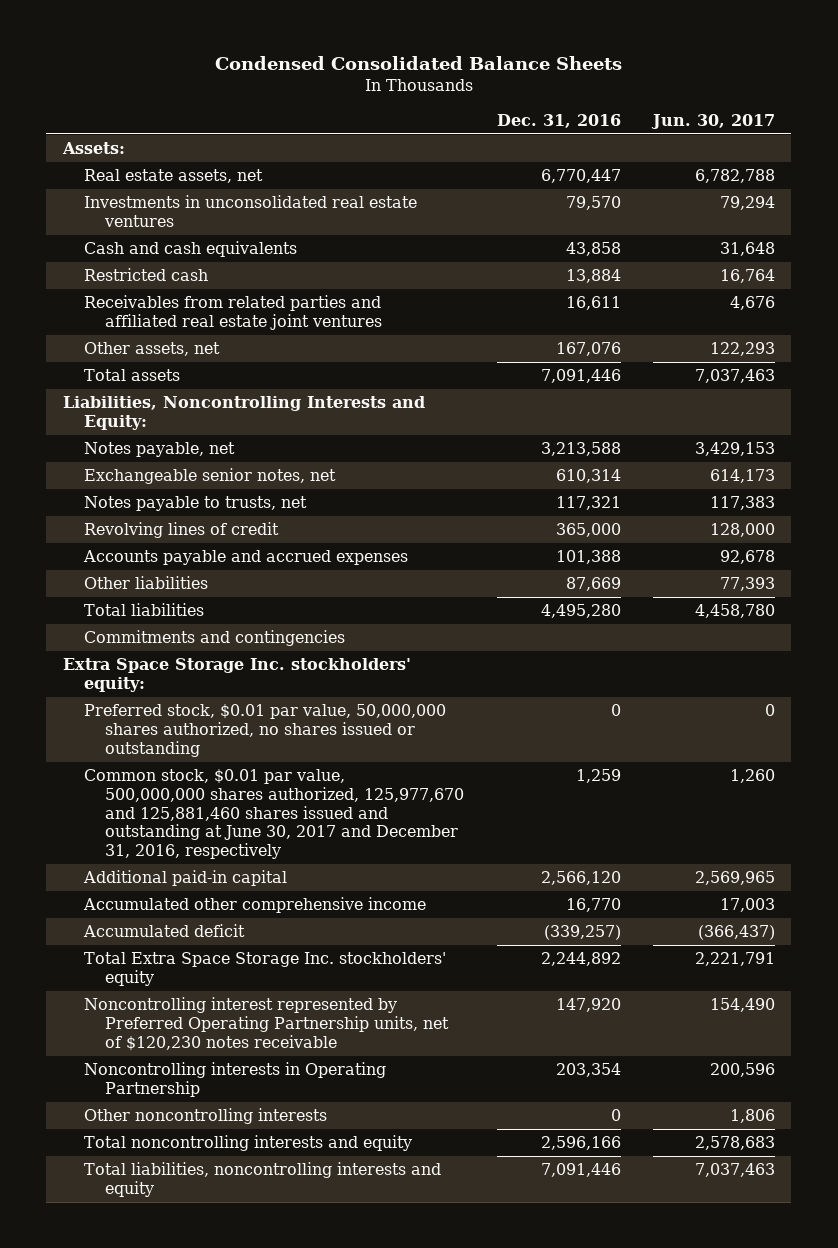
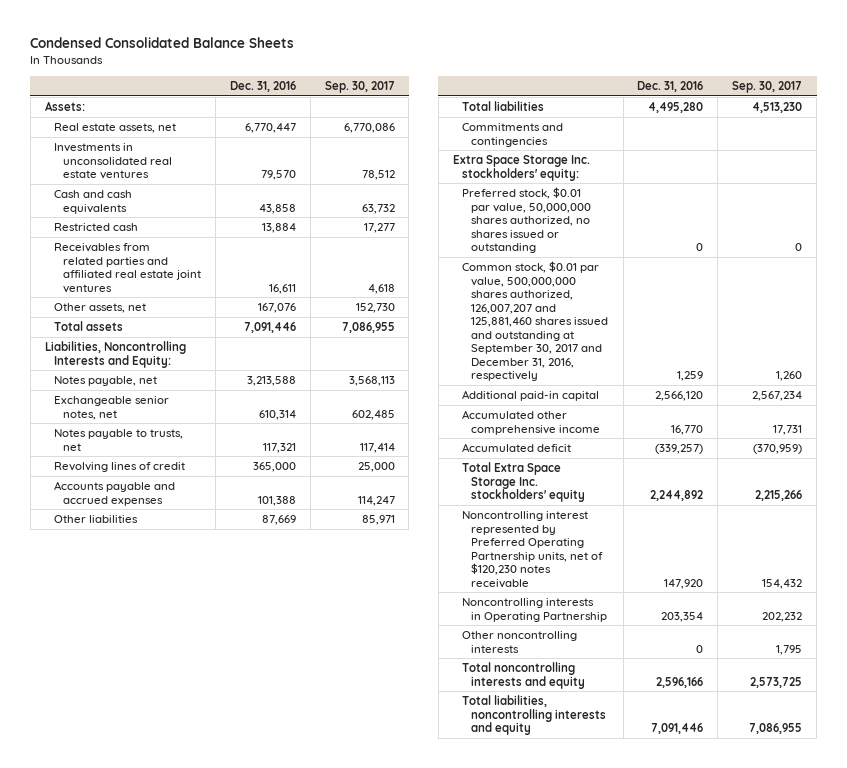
- | Dec. 31, 2016 | Jun. 30, 2017
+ | Dec. 31, 2016 | Sep. 30, 2017
- Common stock, $0.01 par value, 500,000,000 shares authorized, 125,977,670 and 125,881,460 shares issued and outstanding at June 30, 2017 and December 31, 2016, respectively | 1,259 | 1,260
+ Common stock, $0.01 par value, 500,000,000 shares authorized, 126,007,207 and 125,881,460 shares issued and outstanding at September 30, 2017 and December 31, 2016, respectively | 1,259 | 1,260

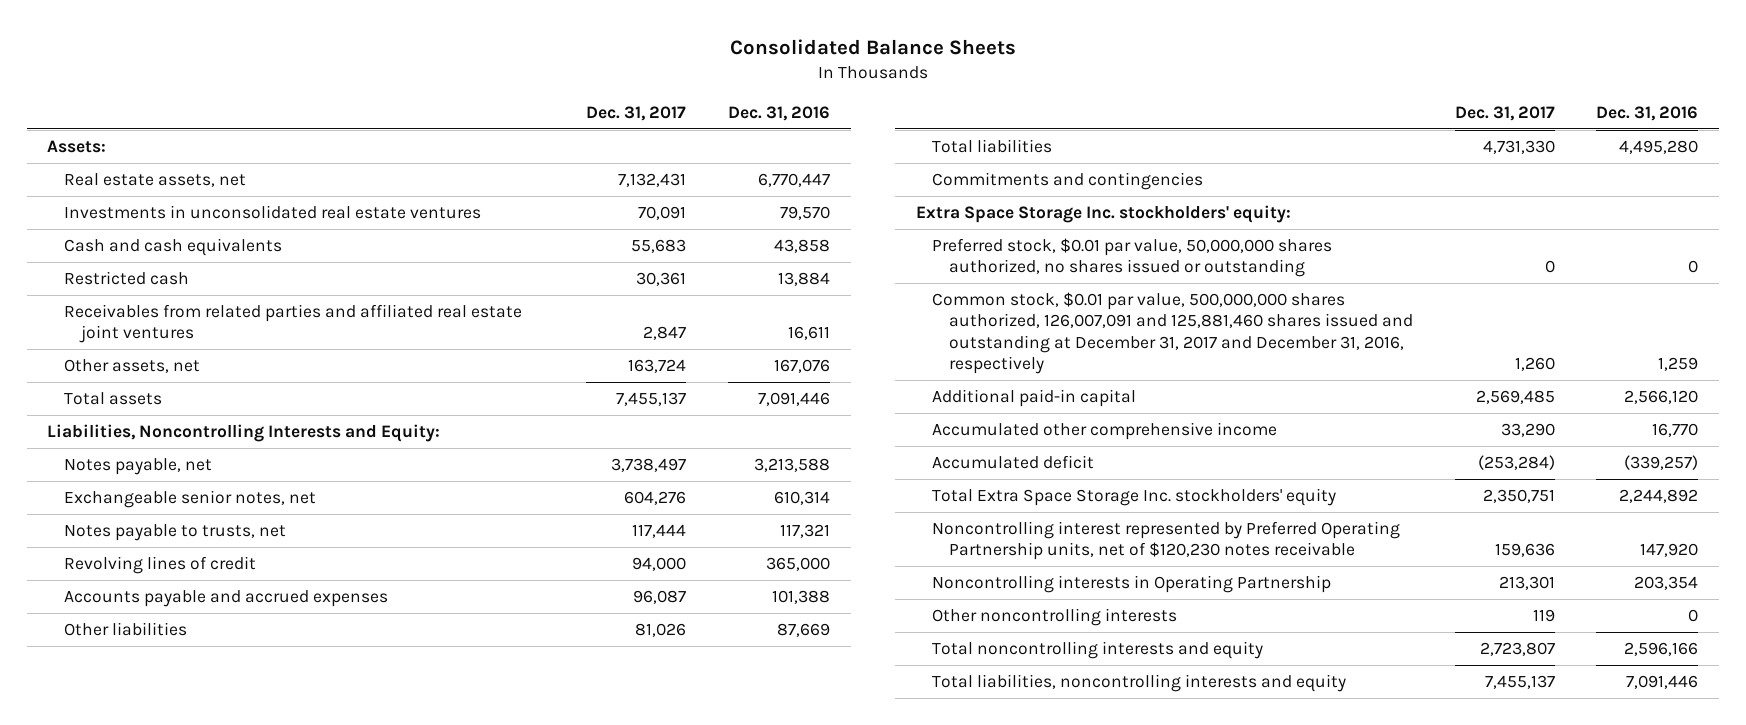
- Condensed Consolidated Balance Sheets
+ Consolidated Balance Sheets
- | Dec. 31, 2016 | Sep. 30, 2017
+ | Dec. 31, 2017 | Dec. 31, 2016
- Common stock, $0.01 par value, 500,000,000 shares authorized, 126,007,207 and 125,881,460 shares issued and outstanding at September 30, 2017 and December 31, 2016, respectively | 1,259 | 1,260
+ Common stock, $0.01 par value, 500,000,000 shares authorized, 126,007,091 and 125,881,460 shares issued and outstanding at December 31, 2017 and December 31, 2016, respectively | 1,260 | 1,259

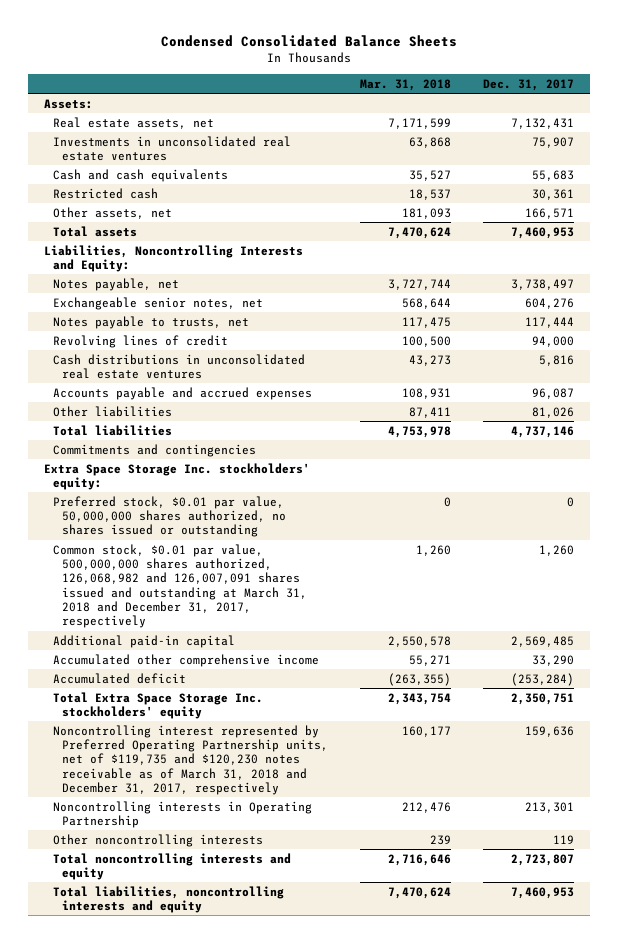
- Consolidated Balance Sheets
+ Condensed Consolidated Balance Sheets
- | Dec. 31, 2017 | Dec. 31, 2016
+ | Mar. 31, 2018 | Dec. 31, 2017
- Investments in unconsolidated real estate ventures | 70,091 | 79,570
+ Investments in unconsolidated real estate ventures | 63,868 | 75,907
- Receivables from related parties and affiliated real estate joint ventures | 2,847 | 16,611
- Other assets, net | 163,724 | 167,076
- Total assets | 7,455,137 | 7,091,446
+ Other assets, net | 181,093 | 166,571
+ Total assets | 7,470,624 | 7,460,953
+ Cash distributions in unconsolidated real estate ventures | 43,273 | 5,816
- Total liabilities | 4,731,330 | 4,495,280
+ Total liabilities | 4,753,978 | 4,737,146
- Common stock, $0.01 par value, 500,000,000 shares authorized, 126,007,091 and 125,881,460 shares issued and outstanding at December 31, 2017 and December 31, 2016, respectively | 1,260 | 1,259
+ Common stock, $0.01 par value, 500,000,000 shares authorized, 126,068,982 and 126,007,091 shares issued and outstanding at March 31, 2018 and December 31, 2017, respectively | 1,260 | 1,260
- Noncontrolling interest represented by Preferred Operating Partnership units, net of $120,230 notes receivable | 159,636 | 147,920
+ Noncontrolling interest represented by Preferred Operating Partnership units, net of $119,735 and $120,230 notes receivable as of March 31, 2018 and December 31, 2017, respectively | 160,177 | 159,636
- Total liabilities, noncontrolling interests and equity | 7,455,137 | 7,091,446
+ Total liabilities, noncontrolling interests and equity | 7,470,624 | 7,460,953

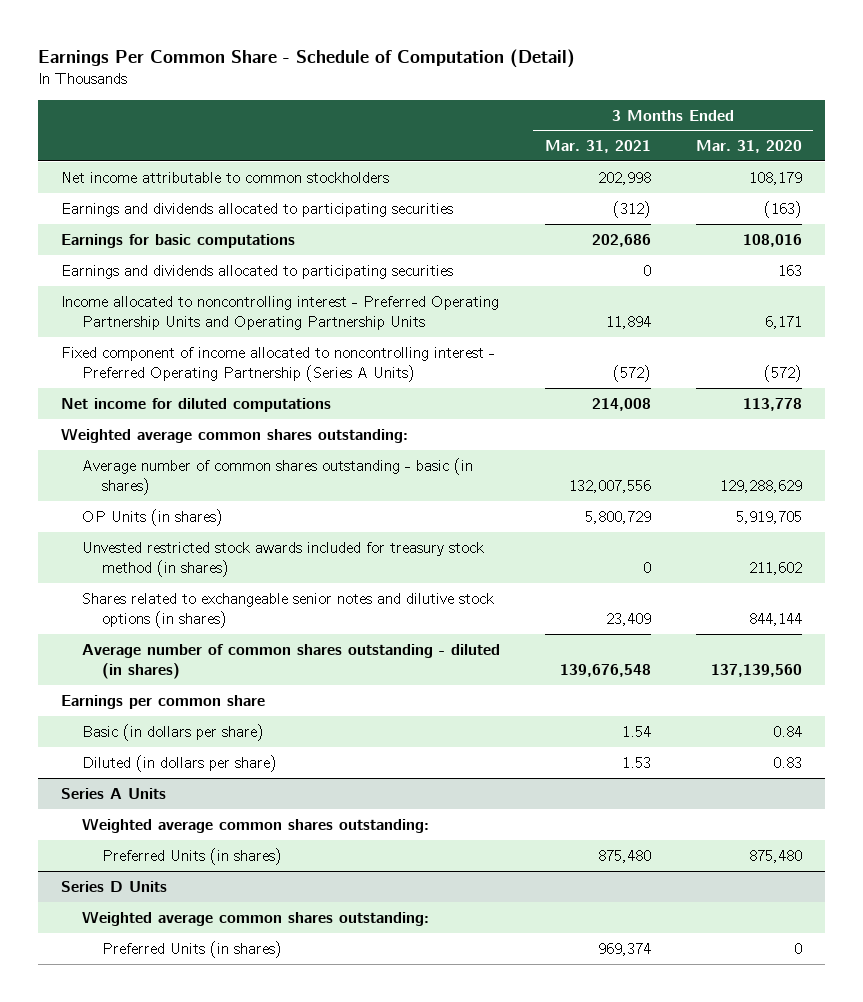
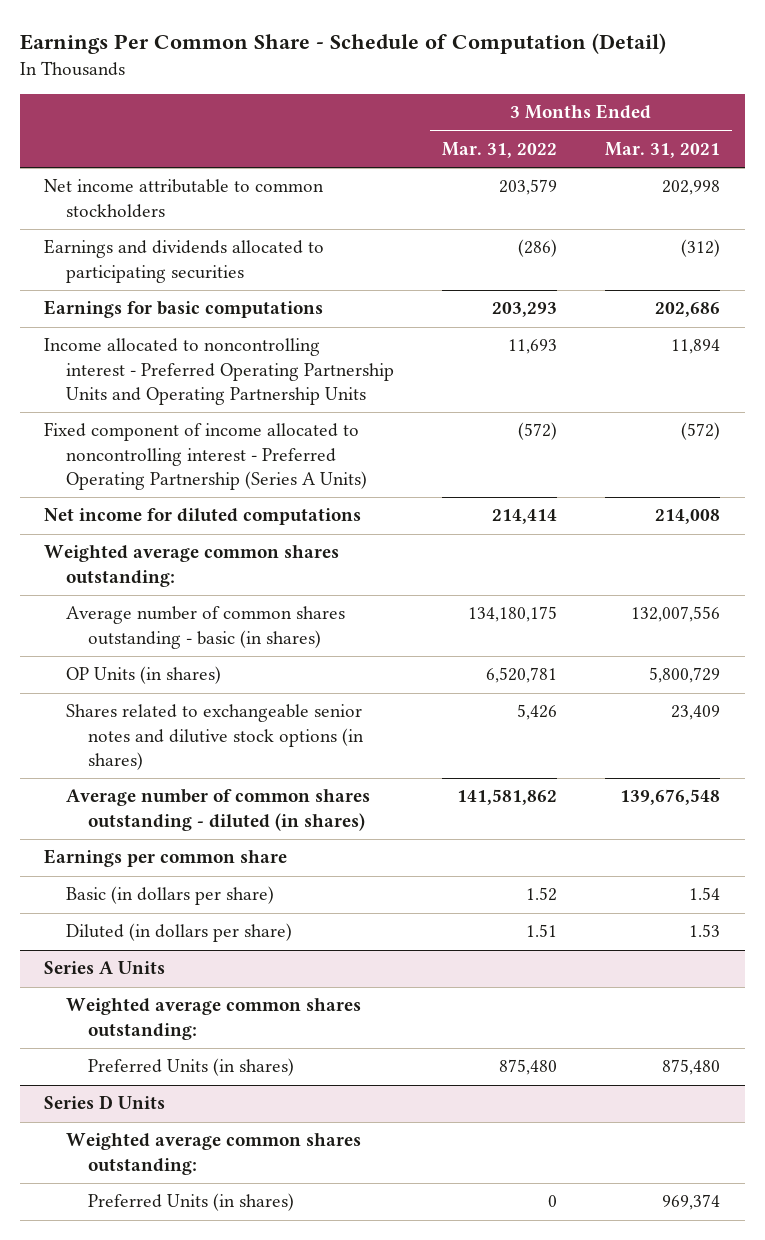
- | 3 Months Ended Mar. 31, 2021 | 3 Months Ended Mar. 31, 2020
+ | 3 Months Ended Mar. 31, 2022 | 3 Months Ended Mar. 31, 2021
- Earnings and dividends allocated to participating securities | 0 | 163
- Unvested restricted stock awards included for treasury stock method (in shares) | 0 | 211,602

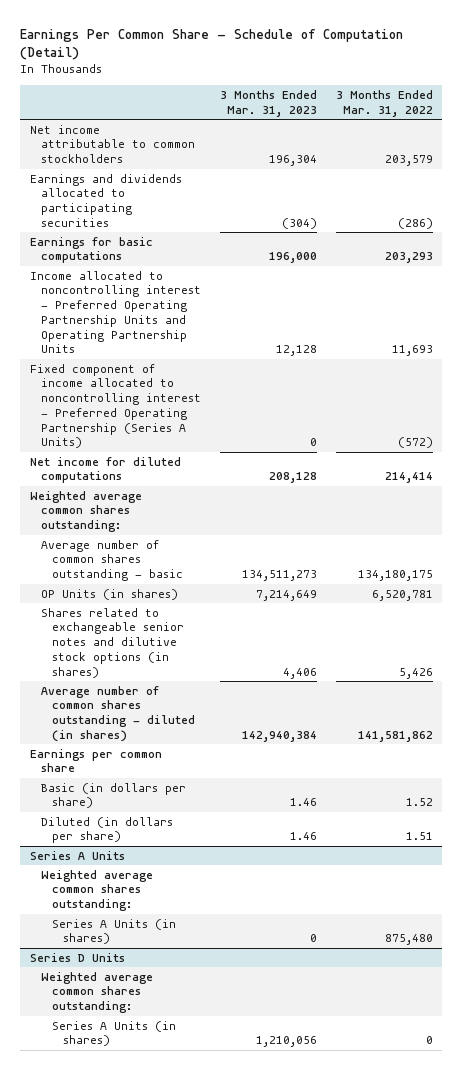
- | 3 Months Ended Mar. 31, 2022 | 3 Months Ended Mar. 31, 2021
+ | 3 Months Ended Mar. 31, 2023 | 3 Months Ended Mar. 31, 2022
- Average number of common shares outstanding - basic (in shares) | 134,180,175 | 132,007,556
+ Average number of common shares outstanding - basic | 134,511,273 | 134,180,175
@ Series A Units
- Preferred Units (in shares) | 875,480 | 875,480
+ Series A Units (in shares) | 0 | 875,480
@ Series D Units
- Preferred Units (in shares) | 0 | 969,374
+ Series A Units (in shares) | 1,210,056 | 0

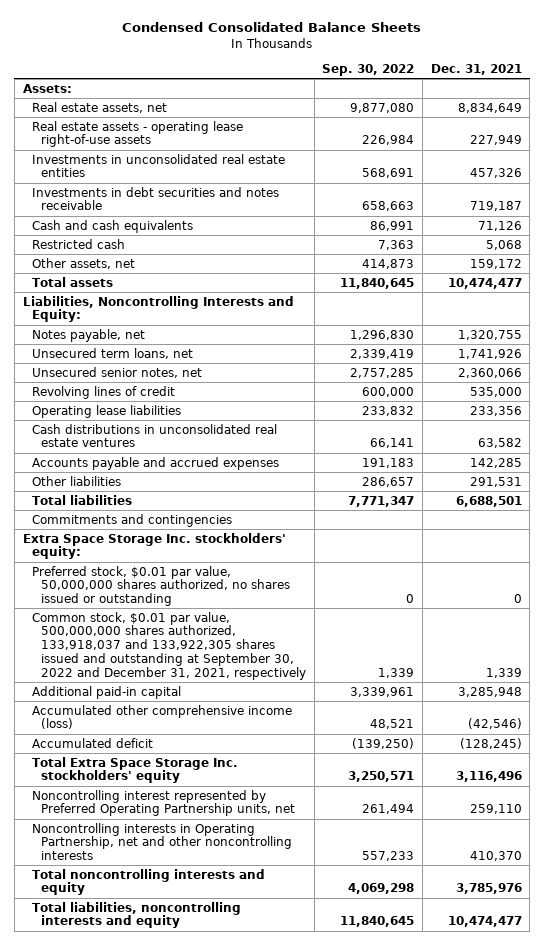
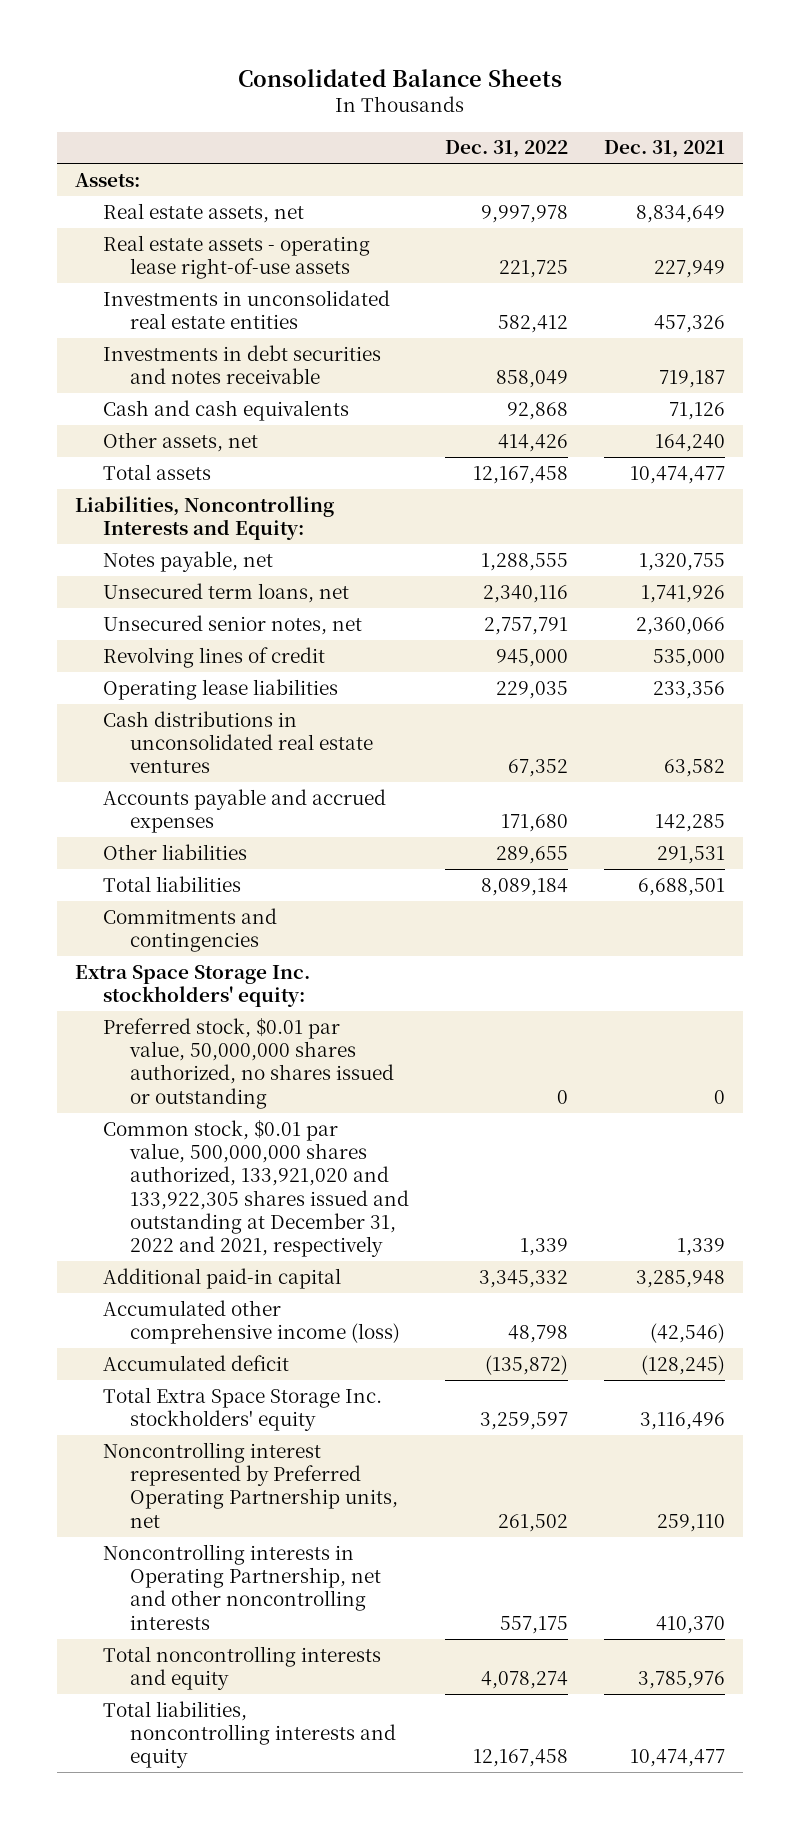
- Condensed Consolidated Balance Sheets
+ Consolidated Balance Sheets
- | Sep. 30, 2022 | Dec. 31, 2021
+ | Dec. 31, 2022 | Dec. 31, 2021
- Restricted cash | 7,363 | 5,068
- Other assets, net | 414,873 | 159,172
+ Other assets, net | 414,426 | 164,240
- Common stock, $0.01 par value, 500,000,000 shares authorized, 133,918,037 and 133,922,305 shares issued and outstanding at September 30, 2022 and December 31, 2021, respectively | 1,339 | 1,339
+ Common stock, $0.01 par value, 500,000,000 shares authorized, 133,921,020 and 133,922,305 shares issued and outstanding at December 31, 2022 and 2021, respectively | 1,339 | 1,339

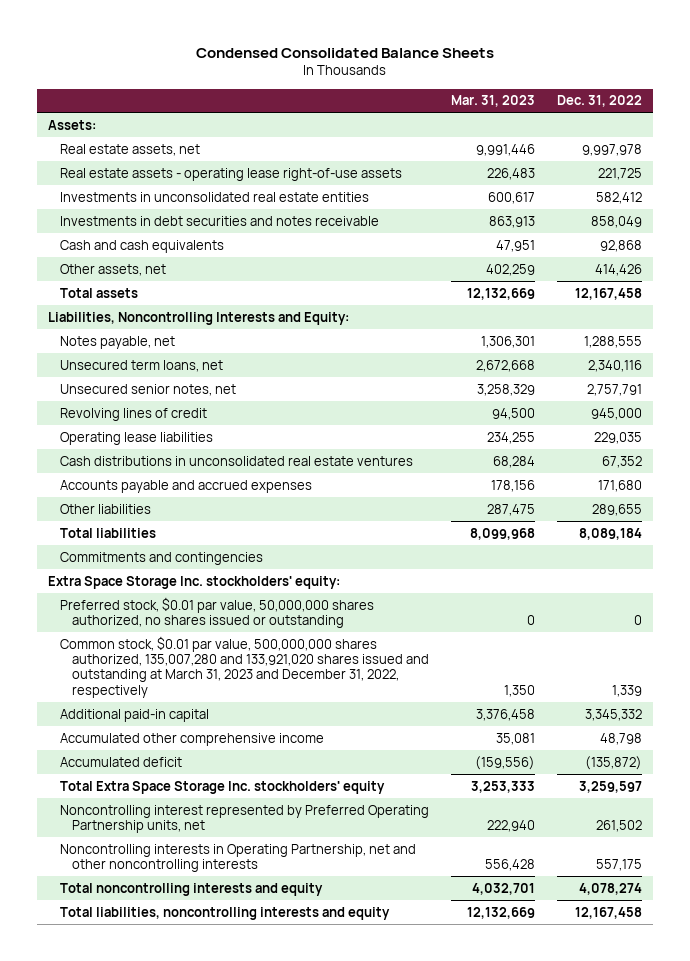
- Consolidated Balance Sheets
+ Condensed Consolidated Balance Sheets
- | Dec. 31, 2022 | Dec. 31, 2021
+ | Mar. 31, 2023 | Dec. 31, 2022
- Common stock, $0.01 par value, 500,000,000 shares authorized, 133,921,020 and 133,922,305 shares issued and outstanding at December 31, 2022 and 2021, respectively | 1,339 | 1,339
+ Common stock, $0.01 par value, 500,000,000 shares authorized, 135,007,280 and 133,921,020 shares issued and outstanding at March 31, 2023 and December 31, 2022, respectively | 1,350 | 1,339
- Accumulated other comprehensive income (loss) | 48,798 | (42,546)
+ Accumulated other comprehensive income | 35,081 | 48,798

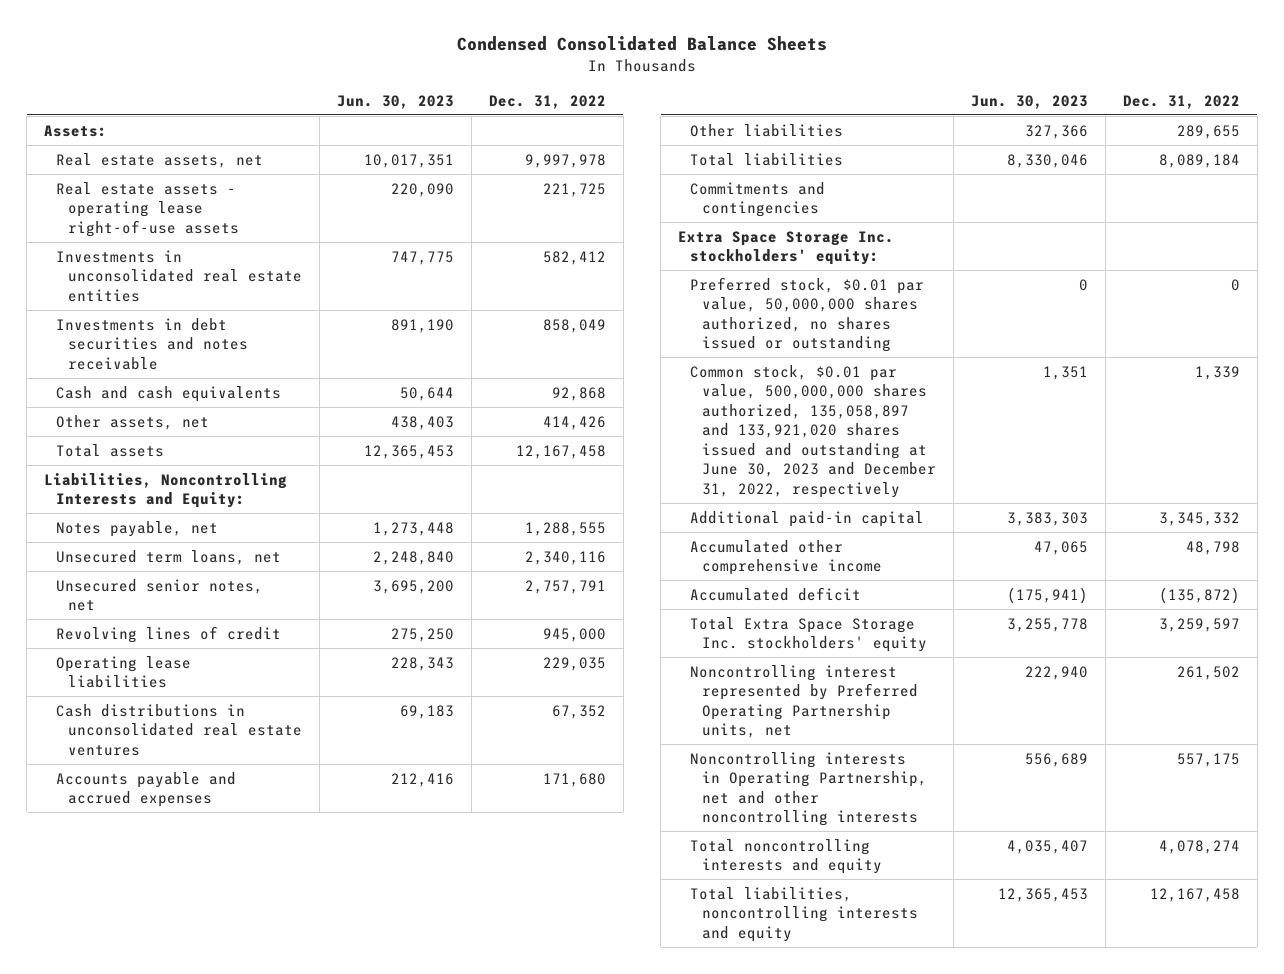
- | Mar. 31, 2023 | Dec. 31, 2022
+ | Jun. 30, 2023 | Dec. 31, 2022
- Common stock, $0.01 par value, 500,000,000 shares authorized, 135,007,280 and 133,921,020 shares issued and outstanding at March 31, 2023 and December 31, 2022, respectively | 1,350 | 1,339
+ Common stock, $0.01 par value, 500,000,000 shares authorized, 135,058,897 and 133,921,020 shares issued and outstanding at June 30, 2023 and December 31, 2022, respectively | 1,351 | 1,339

